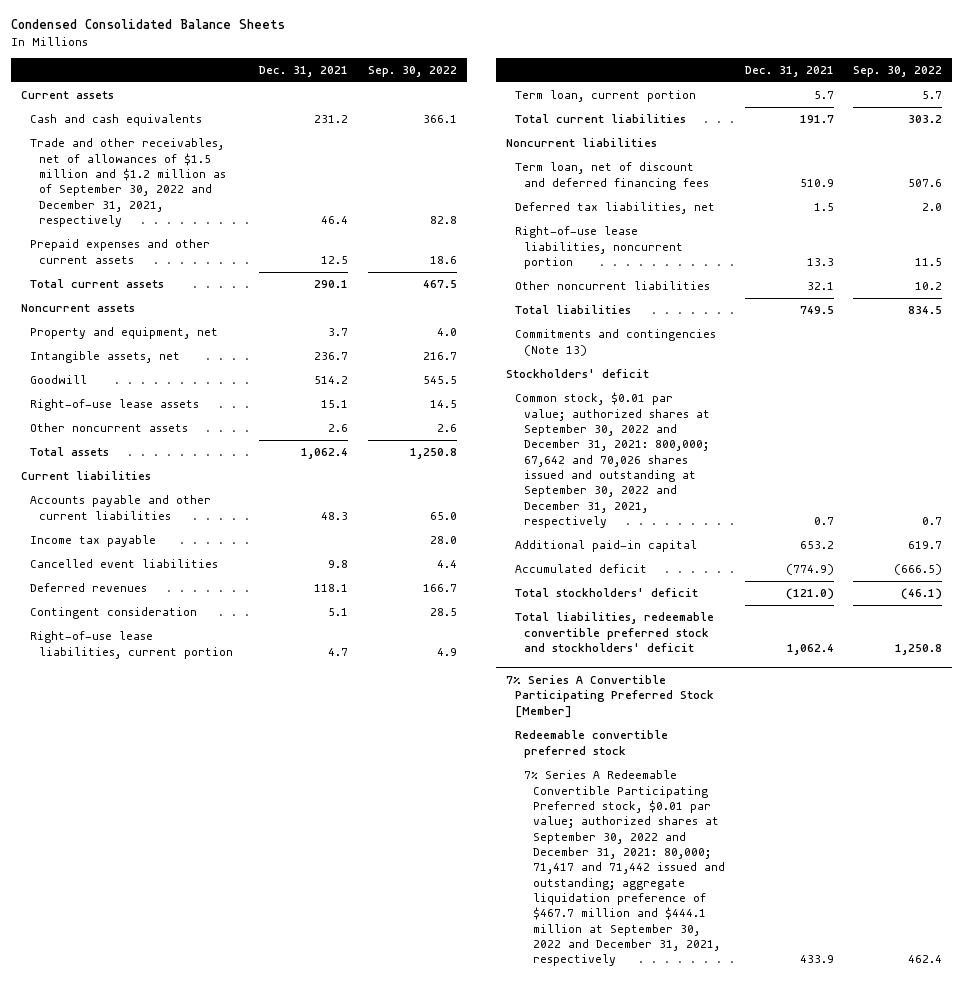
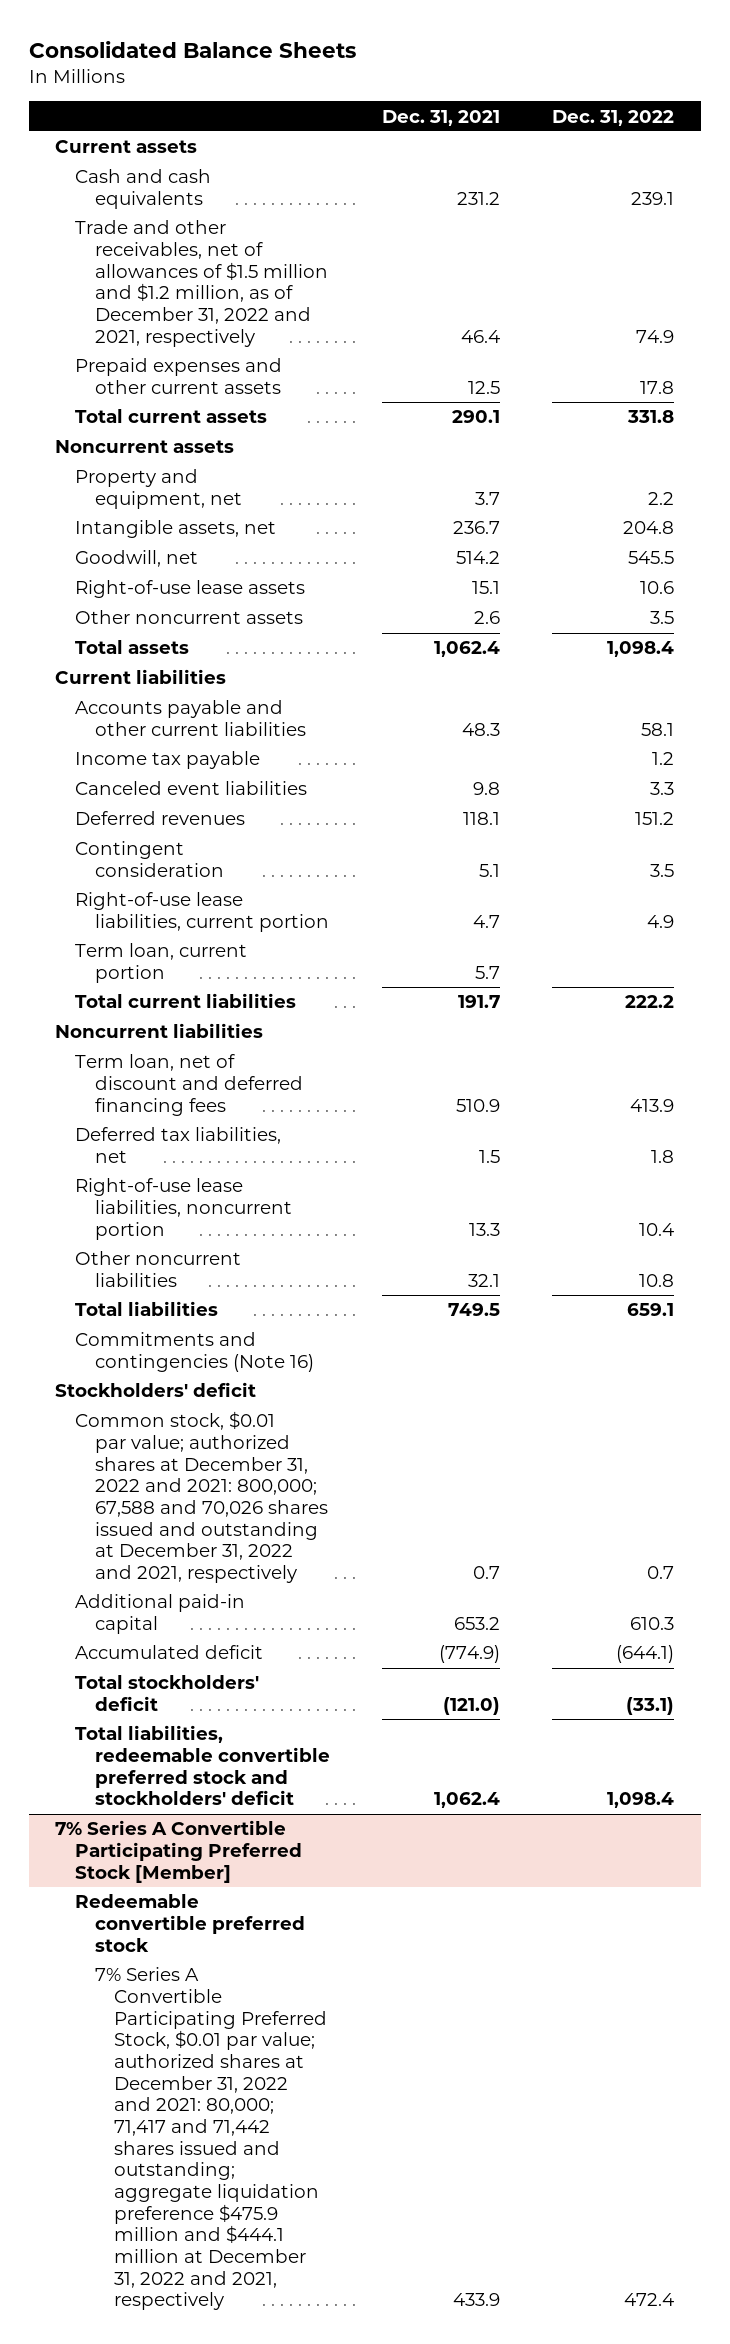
- Condensed Consolidated Balance Sheets
+ Consolidated Balance Sheets
- | Dec. 31, 2021 | Sep. 30, 2022
+ | Dec. 31, 2021 | Dec. 31, 2022
- Trade and other receivables, net of allowances of $1.5 million and $1.2 million as of September 30, 2022 and December 31, 2021, respectively | 46.4 | 82.8
+ Trade and other receivables, net of allowances of $1.5 million and $1.2 million, as of December 31, 2022 and 2021, respectively | 46.4 | 74.9
- Goodwill | 514.2 | 545.5
+ Goodwill, net | 514.2 | 545.5
- Cancelled event liabilities | 9.8 | 4.4
+ Canceled event liabilities | 9.8 | 3.3
- Commitments and contingencies (Note 13)
+ Commitments and contingencies (Note 16)
- Common stock, $0.01 par value; authorized shares at September 30, 2022 and December 31, 2021: 800,000; 67,642 and 70,026 shares issued and outstanding at September 30, 2022 and December 31, 2021, respectively | 0.7 | 0.7
+ Common stock, $0.01 par value; authorized shares at December 31, 2022 and 2021: 800,000; 67,588 and 70,026 shares issued and outstanding at December 31, 2022 and 2021, respectively | 0.7 | 0.7
@ 7% Series A Convertible Participating Preferred Stock [Member]
- 7% Series A Redeemable Convertible Participating Preferred stock, $0.01 par value; authorized shares at September 30, 2022 and December 31, 2021: 80,000; 71,417 and 71,442 issued and outstanding; aggregate liquidation preference of $467.7 million and $444.1 million at September 30, 2022 and December 31, 2021, respectively | 433.9 | 462.4
+ 7% Series A Convertible Participating Preferred Stock, $0.01 par value; authorized shares at December 31, 2022 and 2021: 80,000; 71,417 and 71,442 shares issued and outstanding; aggregate liquidation preference $475.9 million and $444.1 million at December 31, 2022 and 2021, respectively | 433.9 | 472.4

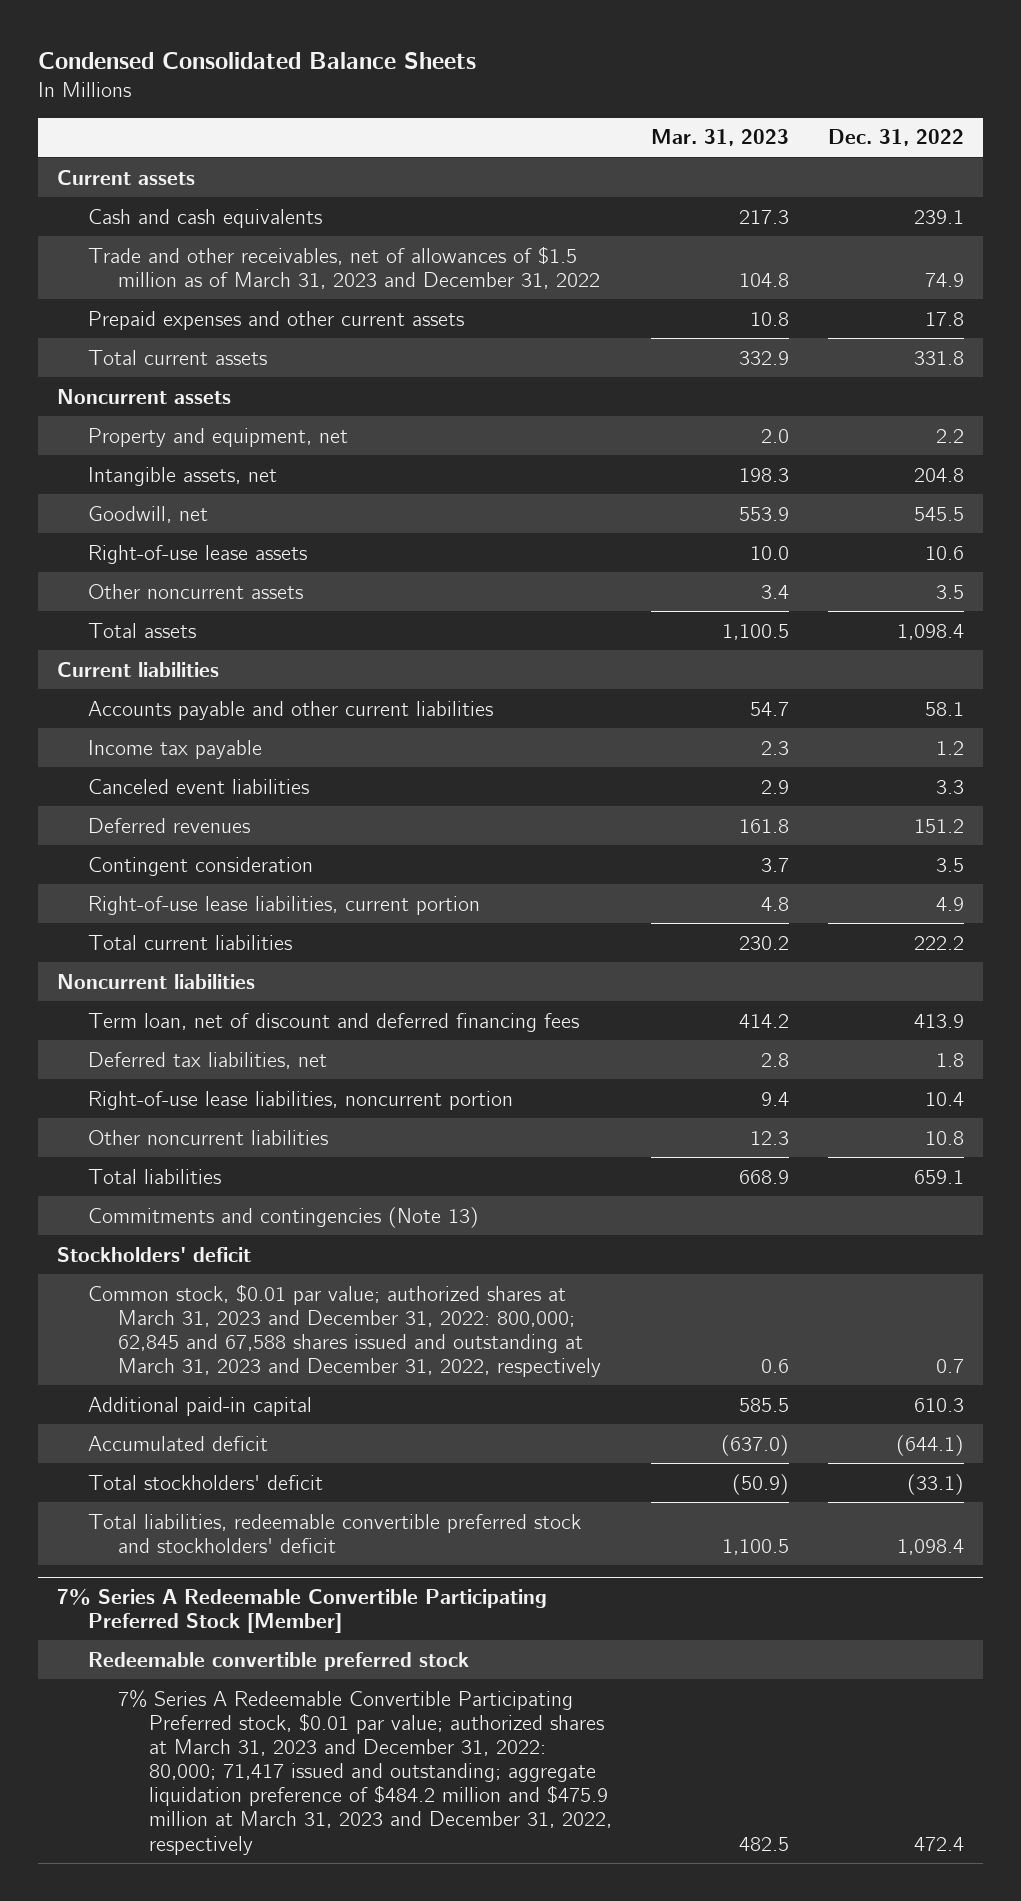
- Consolidated Balance Sheets
+ Condensed Consolidated Balance Sheets
- | Dec. 31, 2021 | Dec. 31, 2022
+ | Mar. 31, 2023 | Dec. 31, 2022
- Trade and other receivables, net of allowances of $1.5 million and $1.2 million, as of December 31, 2022 and 2021, respectively | 46.4 | 74.9
+ Trade and other receivables, net of allowances of $1.5 million as of March 31, 2023 and December 31, 2022 | 104.8 | 74.9
- Term loan, current portion | 5.7 |
- Commitments and contingencies (Note 16)
+ Commitments and contingencies (Note 13)
- Common stock, $0.01 par value; authorized shares at December 31, 2022 and 2021: 800,000; 67,588 and 70,026 shares issued and outstanding at December 31, 2022 and 2021, respectively | 0.7 | 0.7
+ Common stock, $0.01 par value; authorized shares at March 31, 2023 and December 31, 2022: 800,000; 62,845 and 67,588 shares issued and outstanding at March 31, 2023 and December 31, 2022, respectively | 0.6 | 0.7
- 7% Series A Convertible Participating Preferred Stock [Member]
+ 7% Series A Redeemable Convertible Participating Preferred Stock [Member]
- 7% Series A Convertible Participating Preferred Stock, $0.01 par value; authorized shares at December 31, 2022 and 2021: 80,000; 71,417 and 71,442 shares issued and outstanding; aggregate liquidation preference $475.9 million and $444.1 million at December 31, 2022 and 2021, respectively | 433.9 | 472.4
+ 7% Series A Redeemable Convertible Participating Preferred stock, $0.01 par value; authorized shares at March 31, 2023 and December 31, 2022: 80,000; 71,417 issued and outstanding; aggregate liquidation preference of $484.2 million and $475.9 million at March 31, 2023 and December 31, 2022, respectively | 482.5 | 472.4

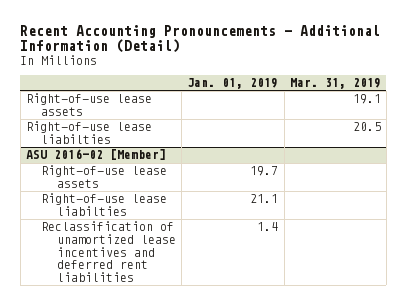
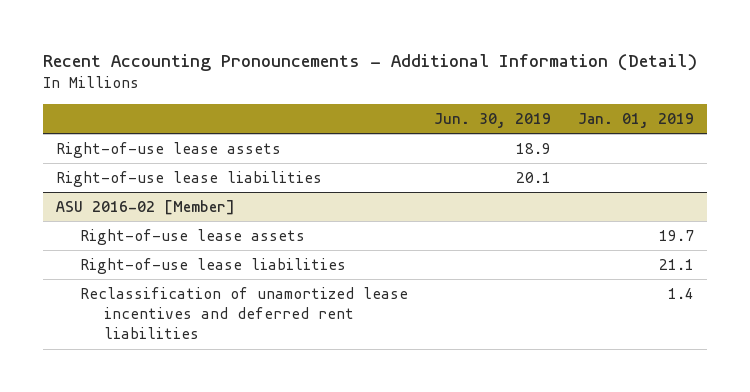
- | Jan. 01, 2019 | Mar. 31, 2019
+ | Jun. 30, 2019 | Jan. 01, 2019
- Right-of-use lease liabilties | | 20.5
+ Right-of-use lease liabilities | 20.1 |
@ ASU 2016-02 [Member]
- Right-of-use lease liabilties | 21.1 |
+ Right-of-use lease liabilities | | 21.1

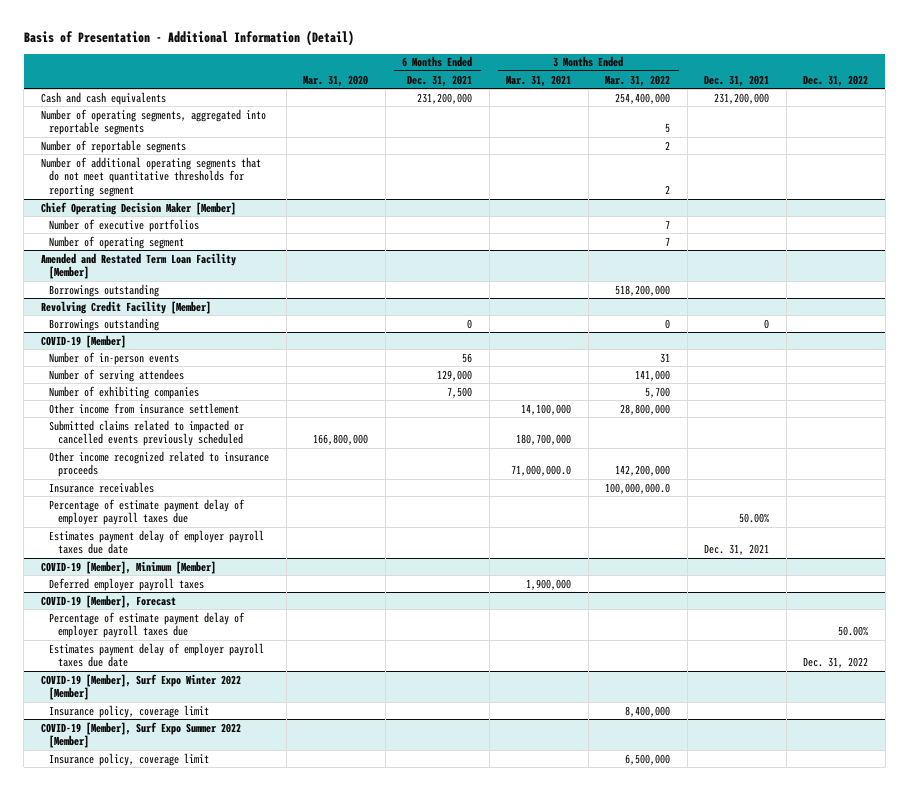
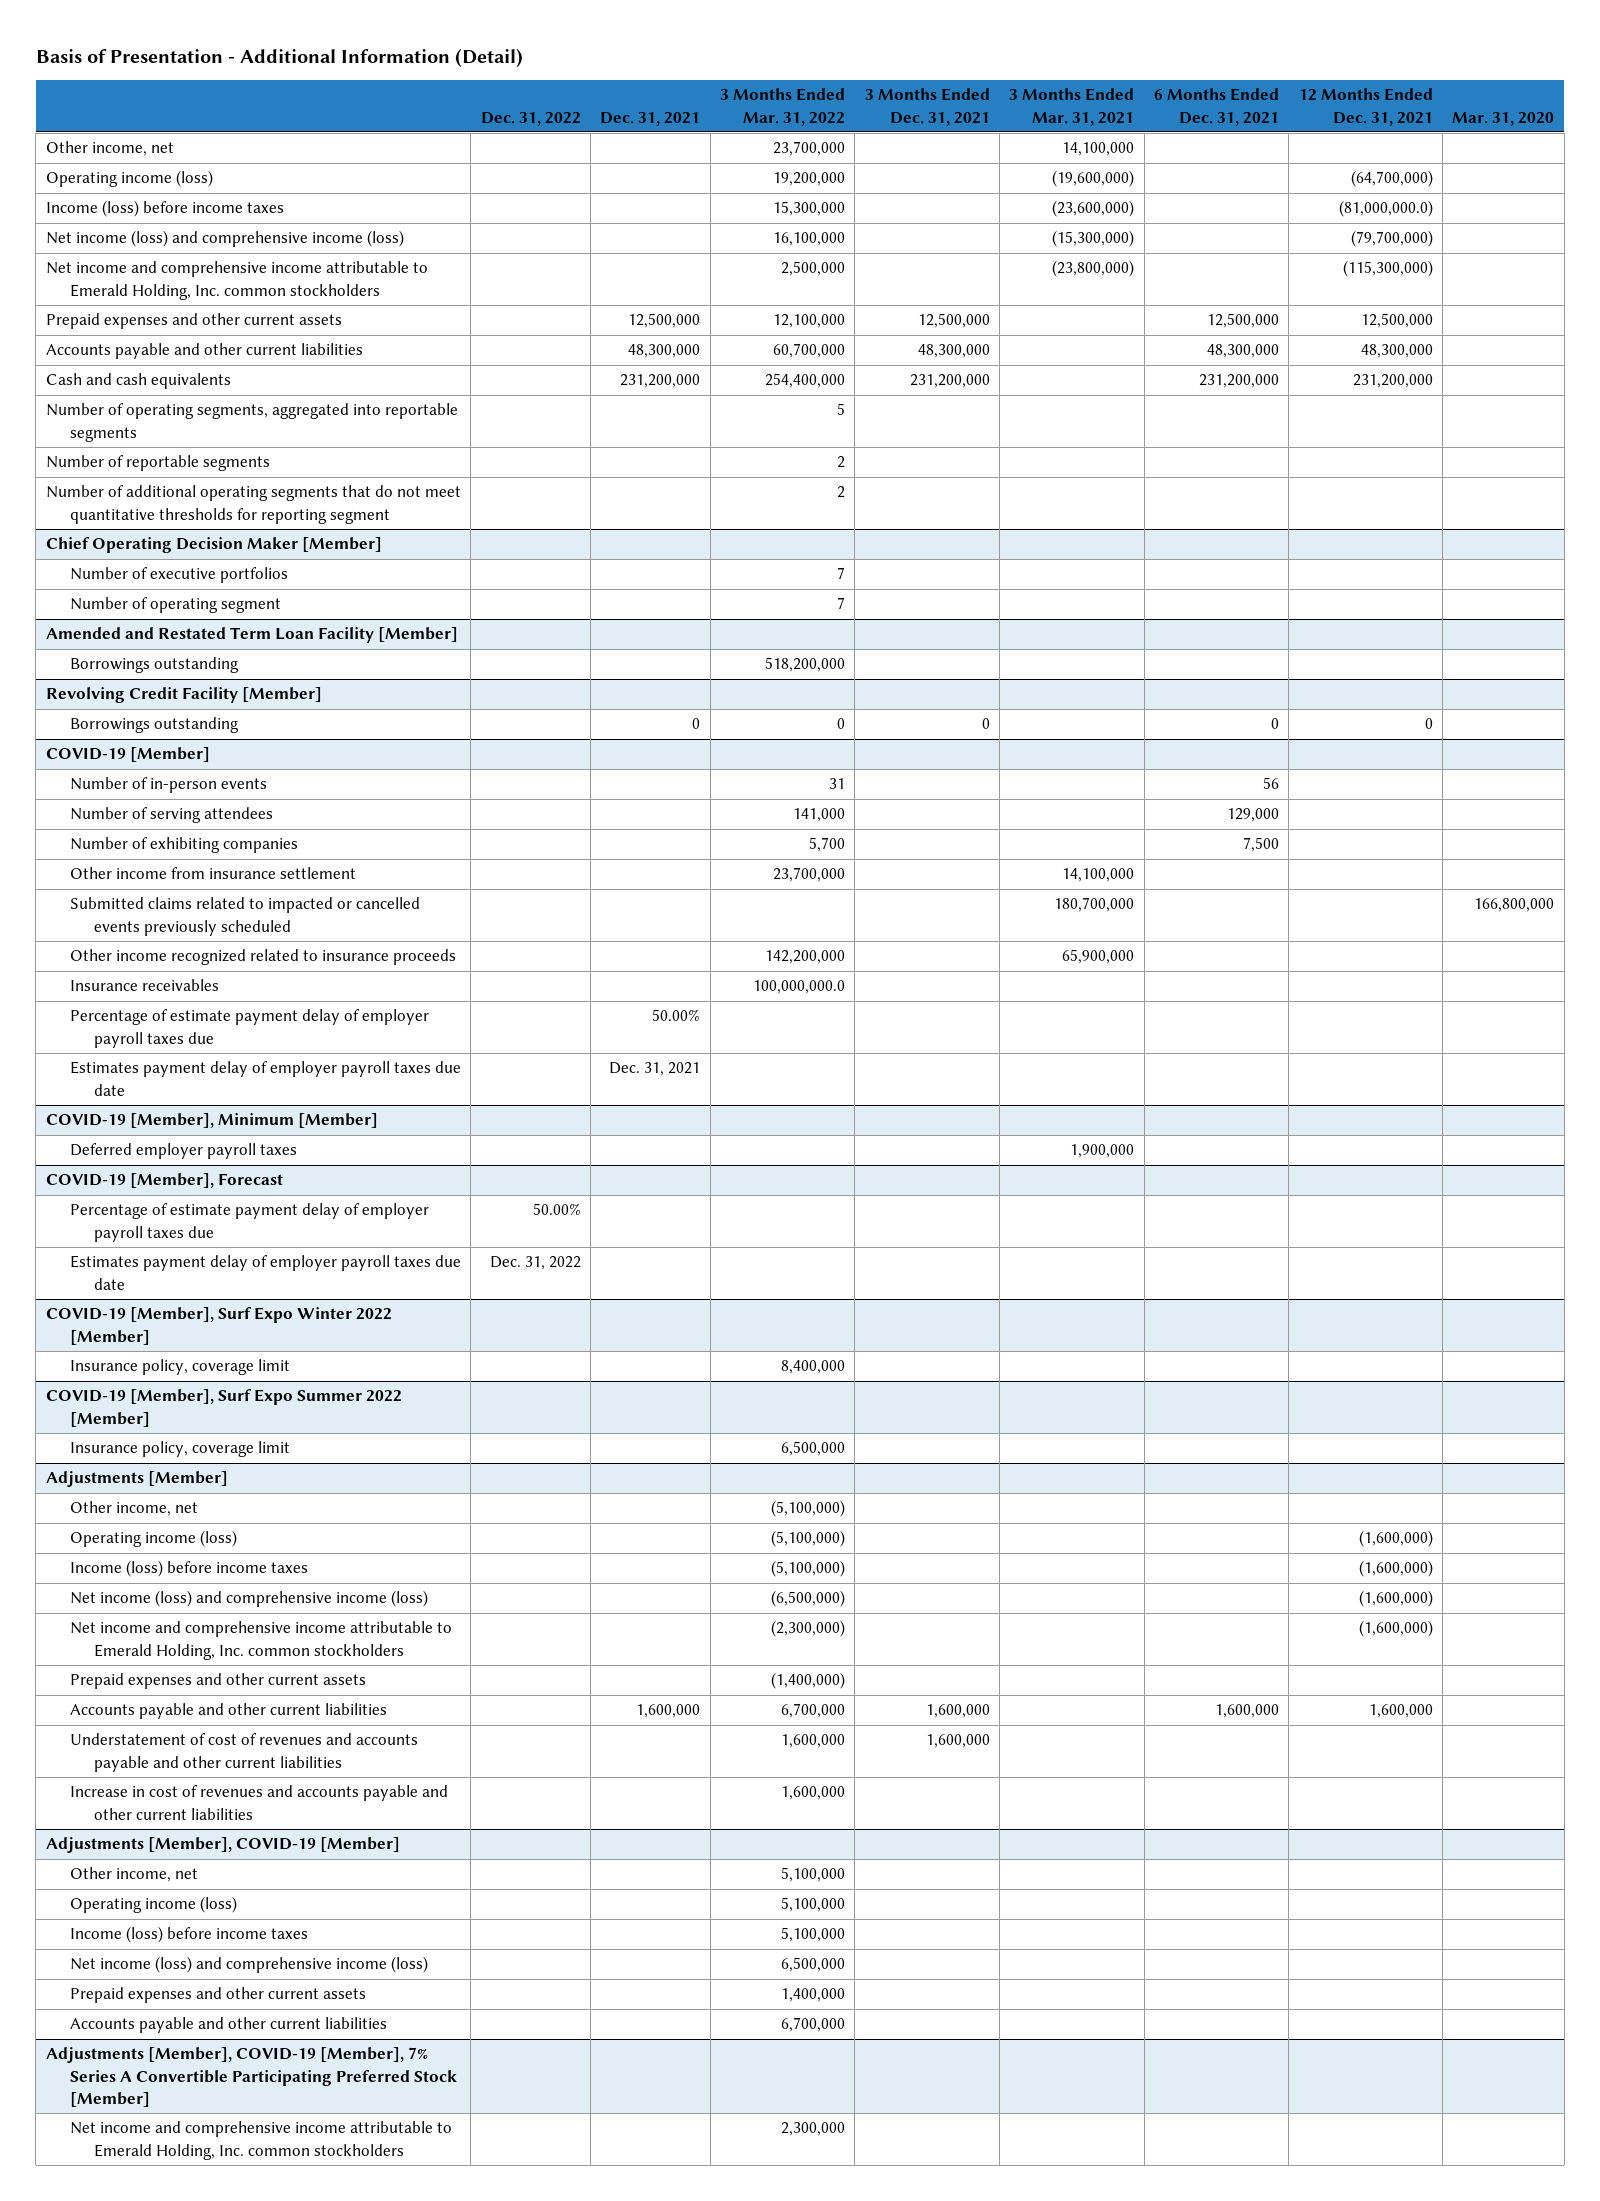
- | Mar. 31, 2020 | 6 Months Ended Dec. 31, 2021 | 3 Months Ended Mar. 31, 2021 | 3 Months Ended Mar. 31, 2022 | Dec. 31, 2021 | Dec. 31, 2022
+ | Dec. 31, 2022 | Dec. 31, 2021 | 3 Months Ended Mar. 31, 2022 | 3 Months Ended Dec. 31, 2021 | 3 Months Ended Mar. 31, 2021 | 6 Months Ended Dec. 31, 2021 | 12 Months Ended Dec. 31, 2021 | Mar. 31, 2020
+ Other income, net | | | 23,700,000 | | 14,100,000 | | |
+ Operating income (loss) | | | 19,200,000 | | (19,600,000) | | (64,700,000) |
+ Income (loss) before income taxes | | | 15,300,000 | | (23,600,000) | | (81,000,000.0) |
+ Net income (loss) and comprehensive income (loss) | | | 16,100,000 | | (15,300,000) | | (79,700,000) |
+ Net income and comprehensive income attributable to Emerald Holding, Inc. common stockholders | | | 2,500,000 | | (23,800,000) | | (115,300,000) |
+ Prepaid expenses and other current assets | | 12,500,000 | 12,100,000 | 12,500,000 | | 12,500,000 | 12,500,000 |
+ Accounts payable and other current liabilities | | 48,300,000 | 60,700,000 | 48,300,000 | | 48,300,000 | 48,300,000 |
@ COVID-19 [Member]
- Other income from insurance settlement | | | 14,100,000 | 28,800,000 | |
+ Other income from insurance settlement | | | 23,700,000 | | 14,100,000 | | |
- Other income recognized related to insurance proceeds | | | 71,000,000.0 | 142,200,000 | |
+ Other income recognized related to insurance proceeds | | | 142,200,000 | | 65,900,000 | | |
+ Adjustments [Member]
+ Other income, net | | | (5,100,000) | | | | |
+ Operating income (loss) | | | (5,100,000) | | | | (1,600,000) |
+ Income (loss) before income taxes | | | (5,100,000) | | | | (1,600,000) |
+ Net income (loss) and comprehensive income (loss) | | | (6,500,000) | | | | (1,600,000) |
+ Net income and comprehensive income attributable to Emerald Holding, Inc. common stockholders | | | (2,300,000) | | | | (1,600,000) |
+ Prepaid expenses and other current assets | | | (1,400,000) | | | | |
+ Accounts payable and other current liabilities | | 1,600,000 | 6,700,000 | 1,600,000 | | 1,600,000 | 1,600,000 |
+ Understatement of cost of revenues and accounts payable and other current liabilities | | | 1,600,000 | 1,600,000 | | | |
+ Increase in cost of revenues and accounts payable and other current liabilities | | | 1,600,000 | | | | |
+ Adjustments [Member], COVID-19 [Member]
+ Other income, net | | | 5,100,000 | | | | |
+ Operating income (loss) | | | 5,100,000 | | | | |
+ Income (loss) before income taxes | | | 5,100,000 | | | | |
+ Net income (loss) and comprehensive income (loss) | | | 6,500,000 | | | | |
+ Prepaid expenses and other current assets | | | 1,400,000 | | | | |
+ Accounts payable and other current liabilities | | | 6,700,000 | | | | |
+ Adjustments [Member], COVID-19 [Member], 7% Series A Convertible Participating Preferred Stock [Member]
+ Net income and comprehensive income attributable to Emerald Holding, Inc. common stockholders | | | 2,300,000 | | | | |

